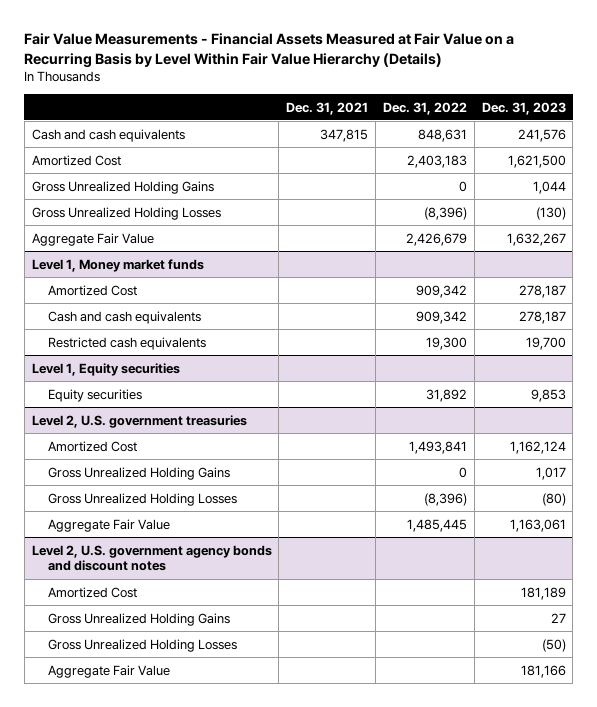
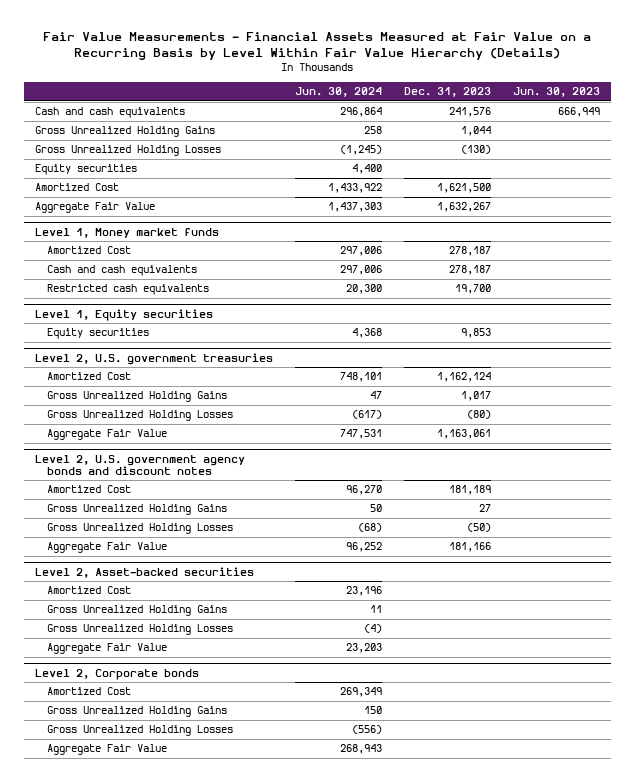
- | Dec. 31, 2021 | Dec. 31, 2022 | Dec. 31, 2023
+ | Jun. 30, 2024 | Dec. 31, 2023 | Jun. 30, 2023
+ Equity securities | 4,400 | |
moved down: Amortized Cost | 1,433,922 | 1,621,500 |
+ Level 2, Asset-backed securities
+ Amortized Cost | 23,196 | |
+ Gross Unrealized Holding Gains | 11 | |
+ Gross Unrealized Holding Losses | (4) | |
+ Aggregate Fair Value | 23,203 | |
+ Level 2, Corporate bonds
+ Amortized Cost | 269,349 | |
+ Gross Unrealized Holding Gains | 150 | |
+ Gross Unrealized Holding Losses | (556) | |
+ Aggregate Fair Value | 268,943 | |

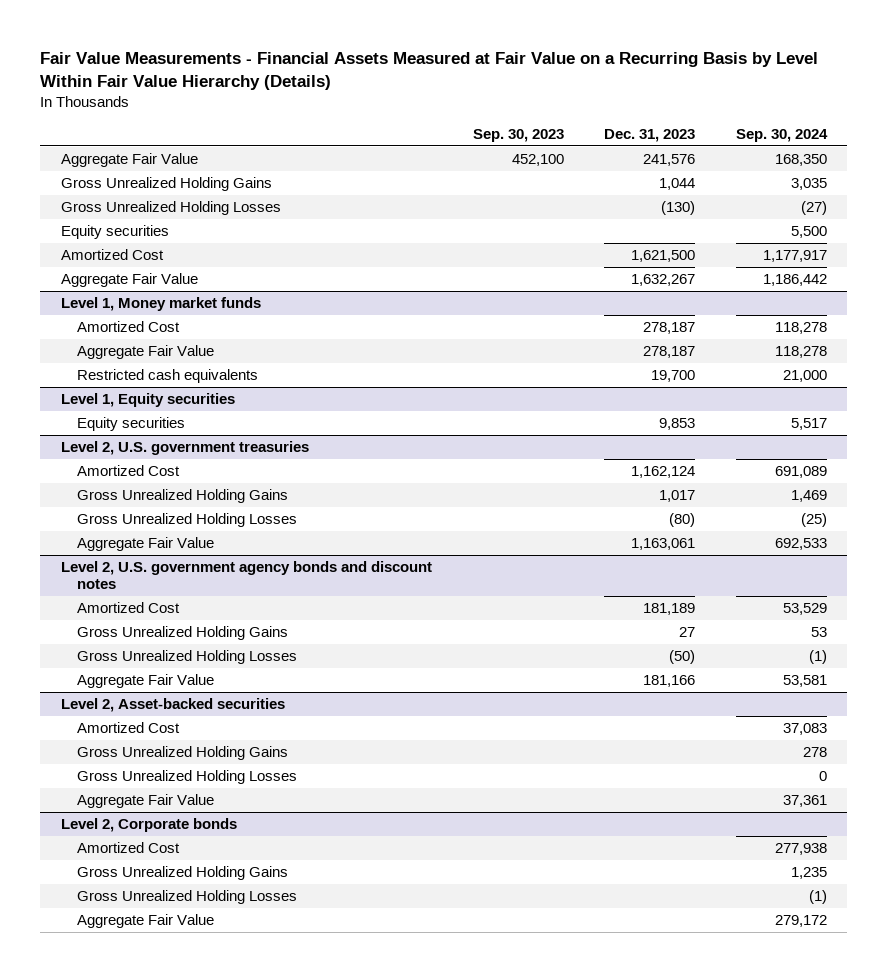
- | Jun. 30, 2024 | Dec. 31, 2023 | Jun. 30, 2023
+ | Sep. 30, 2023 | Dec. 31, 2023 | Sep. 30, 2024
- Cash and cash equivalents | 296,864 | 241,576 | 666,949
+ Aggregate Fair Value | 452,100 | 241,576 | 168,350
@ Level 1, Money market funds
- Cash and cash equivalents | 297,006 | 278,187 |
+ Aggregate Fair Value | | 278,187 | 118,278

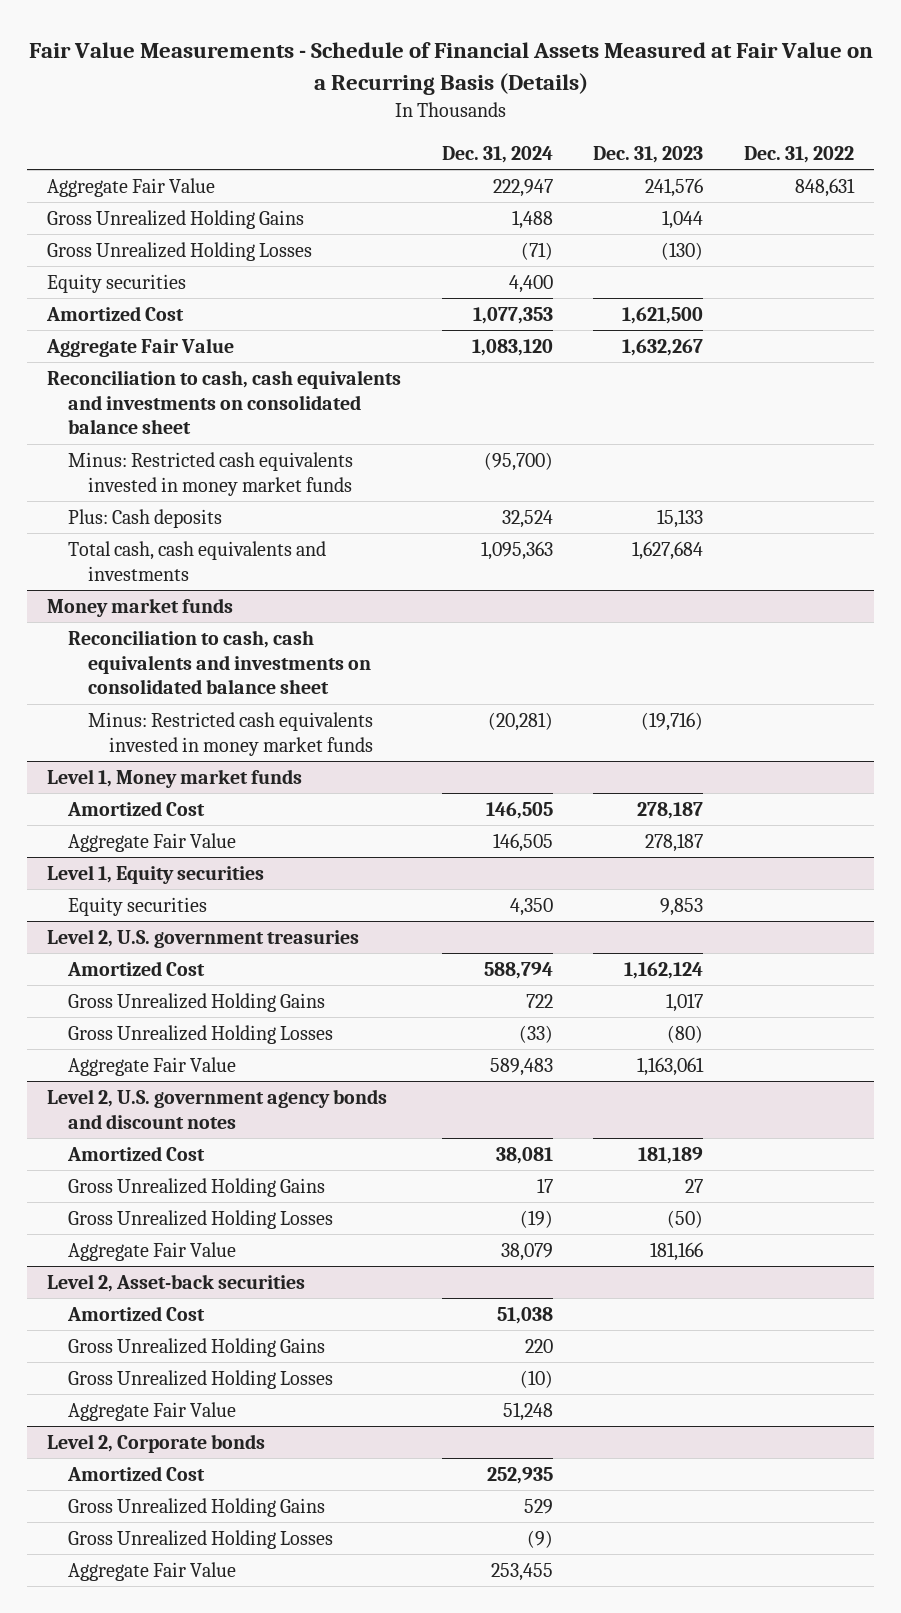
- Fair Value Measurements - Financial Assets Measured at Fair Value on a Recurring Basis by Level Within Fair Value Hierarchy (Details)
+ Fair Value Measurements - Schedule of Financial Assets Measured at Fair Value on a Recurring Basis (Details)
- | Sep. 30, 2023 | Dec. 31, 2023 | Sep. 30, 2024
+ | Dec. 31, 2024 | Dec. 31, 2023 | Dec. 31, 2022
+ Reconciliation to cash, cash equivalents and investments on consolidated balance sheet
+ Minus: Restricted cash equivalents invested in money market funds | (95,700) | |
+ Plus: Cash deposits | 32,524 | 15,133 |
+ Total cash, cash equivalents and investments | 1,095,363 | 1,627,684 |
+ Money market funds
+ Reconciliation to cash, cash equivalents and investments on consolidated balance sheet
+ Minus: Restricted cash equivalents invested in money market funds | (20,281) | (19,716) |
@ Level 1, Money market funds
- Restricted cash equivalents | | 19,700 | 21,000
- Level 2, Asset-backed securities
+ Level 2, Asset-back securities

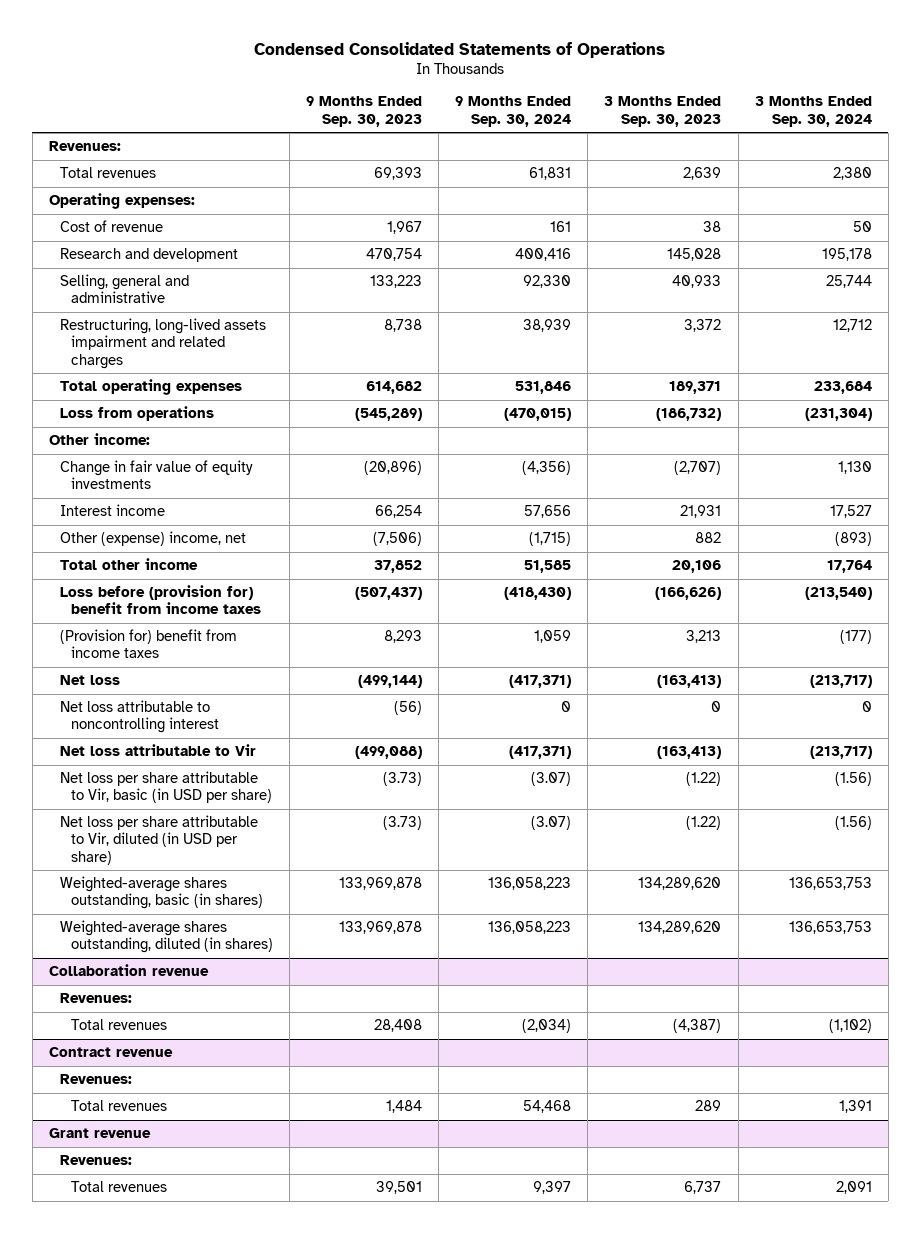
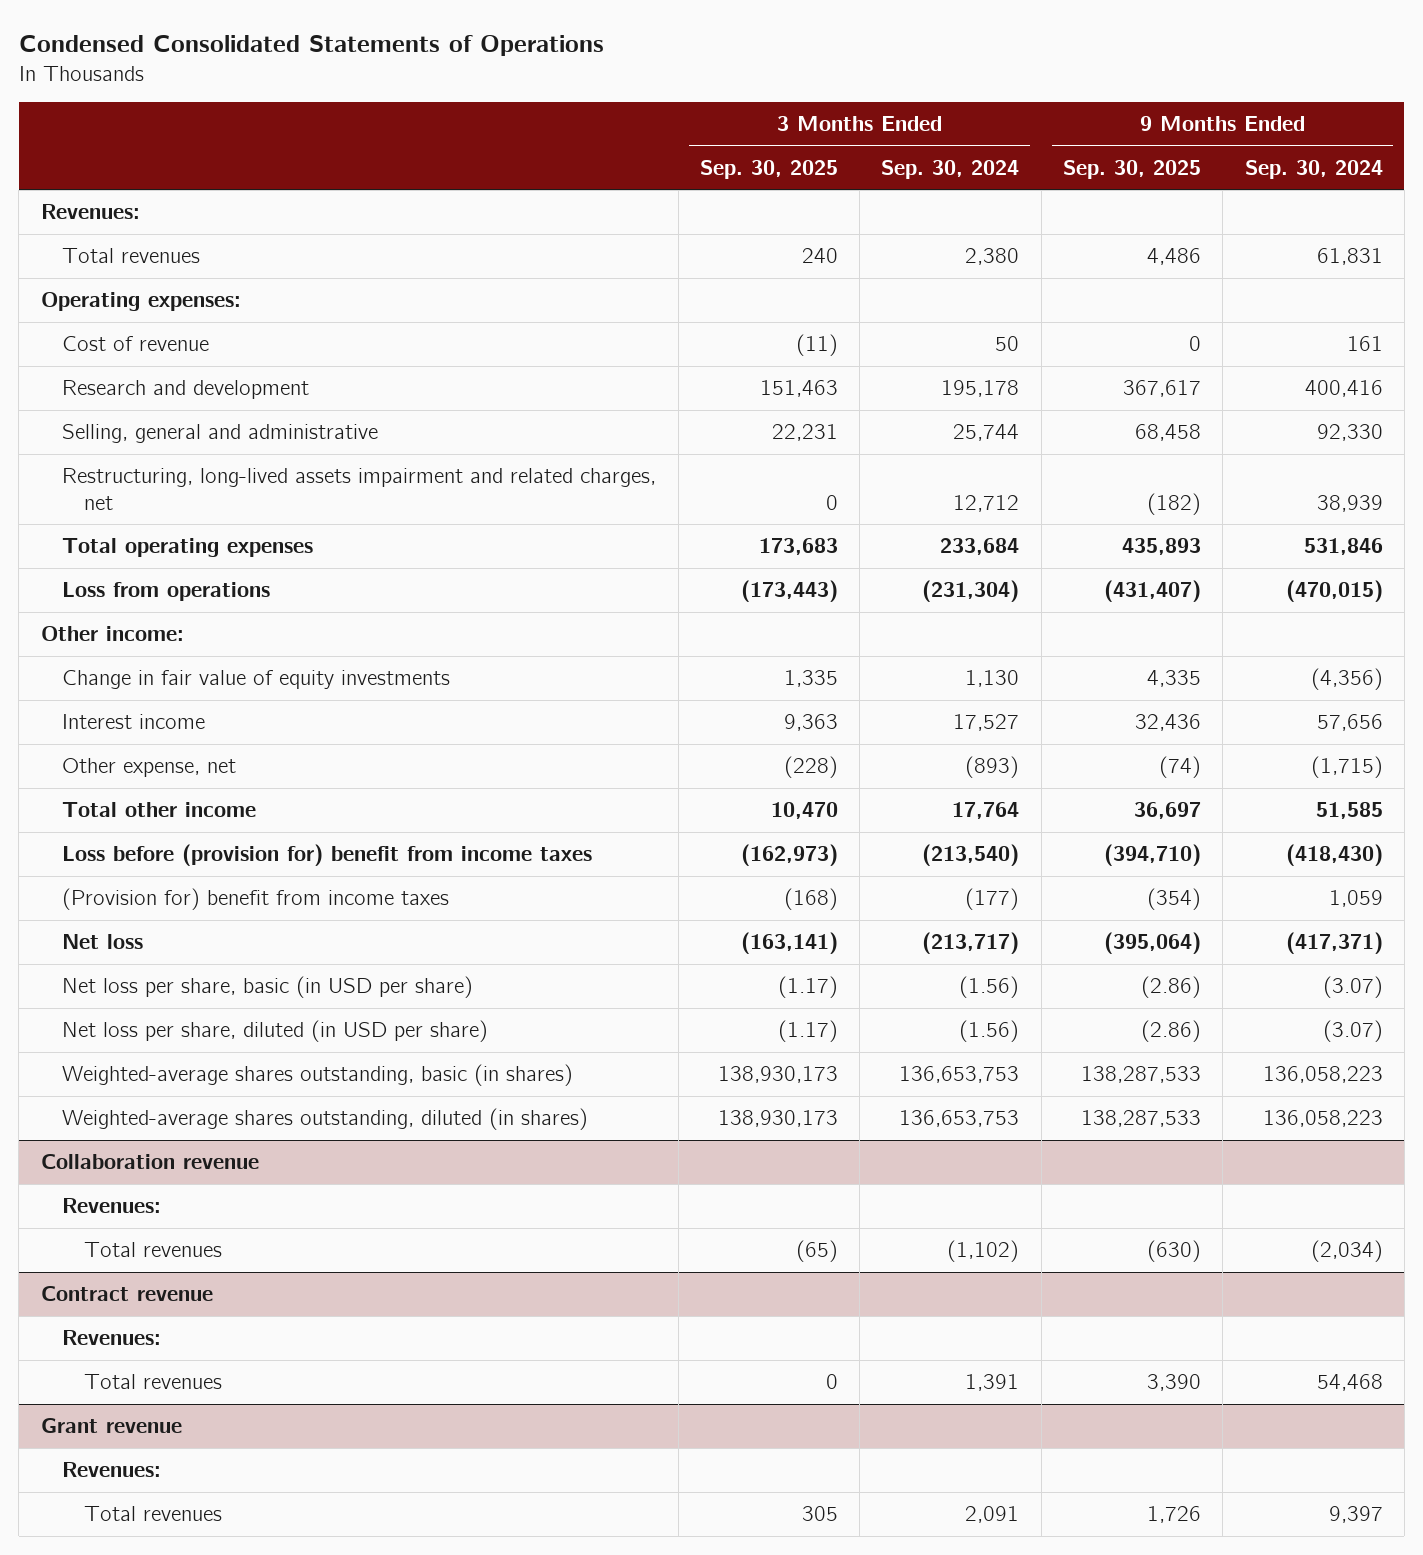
- | 9 Months Ended Sep. 30, 2023 | 9 Months Ended Sep. 30, 2024 | 3 Months Ended Sep. 30, 2023 | 3 Months Ended Sep. 30, 2024
+ | 3 Months Ended Sep. 30, 2025 | 3 Months Ended Sep. 30, 2024 | 9 Months Ended Sep. 30, 2025 | 9 Months Ended Sep. 30, 2024
- Restructuring, long-lived assets impairment and related charges | 8,738 | 38,939 | 3,372 | 12,712
+ Restructuring, long-lived assets impairment and related charges, net | 0 | 12,712 | (182) | 38,939
- Other (expense) income, net | (7,506) | (1,715) | 882 | (893)
+ Other expense, net | (228) | (893) | (74) | (1,715)
- Net loss attributable to noncontrolling interest | (56) | 0 | 0 | 0
- Net loss attributable to Vir | (499,088) | (417,371) | (163,413) | (213,717)
- Net loss per share attributable to Vir, basic (in USD per share) | (3.73) | (3.07) | (1.22) | (1.56)
- Net loss per share attributable to Vir, diluted (in USD per share) | (3.73) | (3.07) | (1.22) | (1.56)
+ Net loss per share, basic (in USD per share) | (1.17) | (1.56) | (2.86) | (3.07)
+ Net loss per share, diluted (in USD per share) | (1.17) | (1.56) | (2.86) | (3.07)

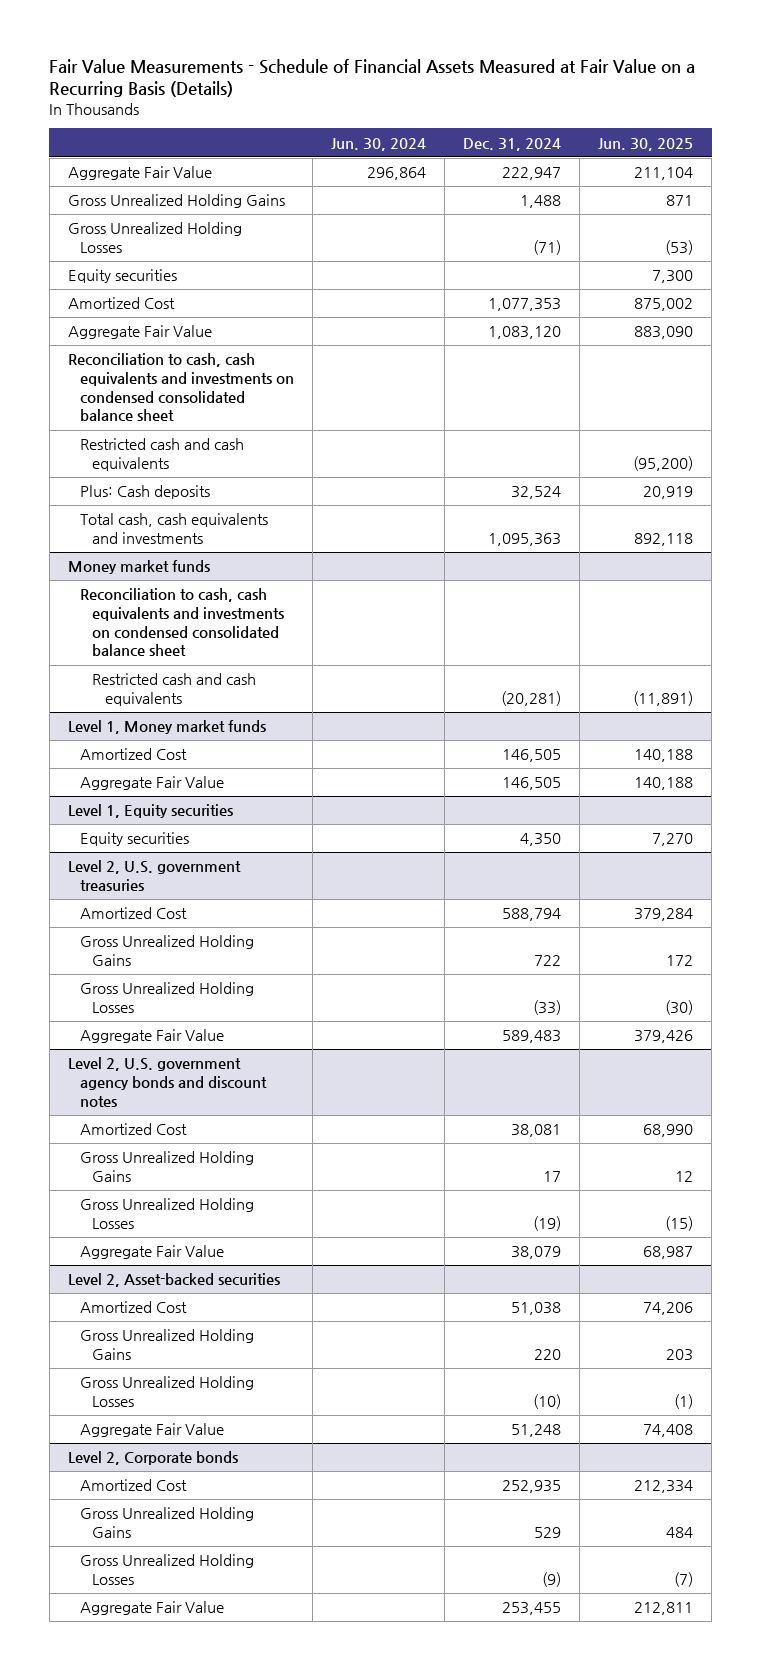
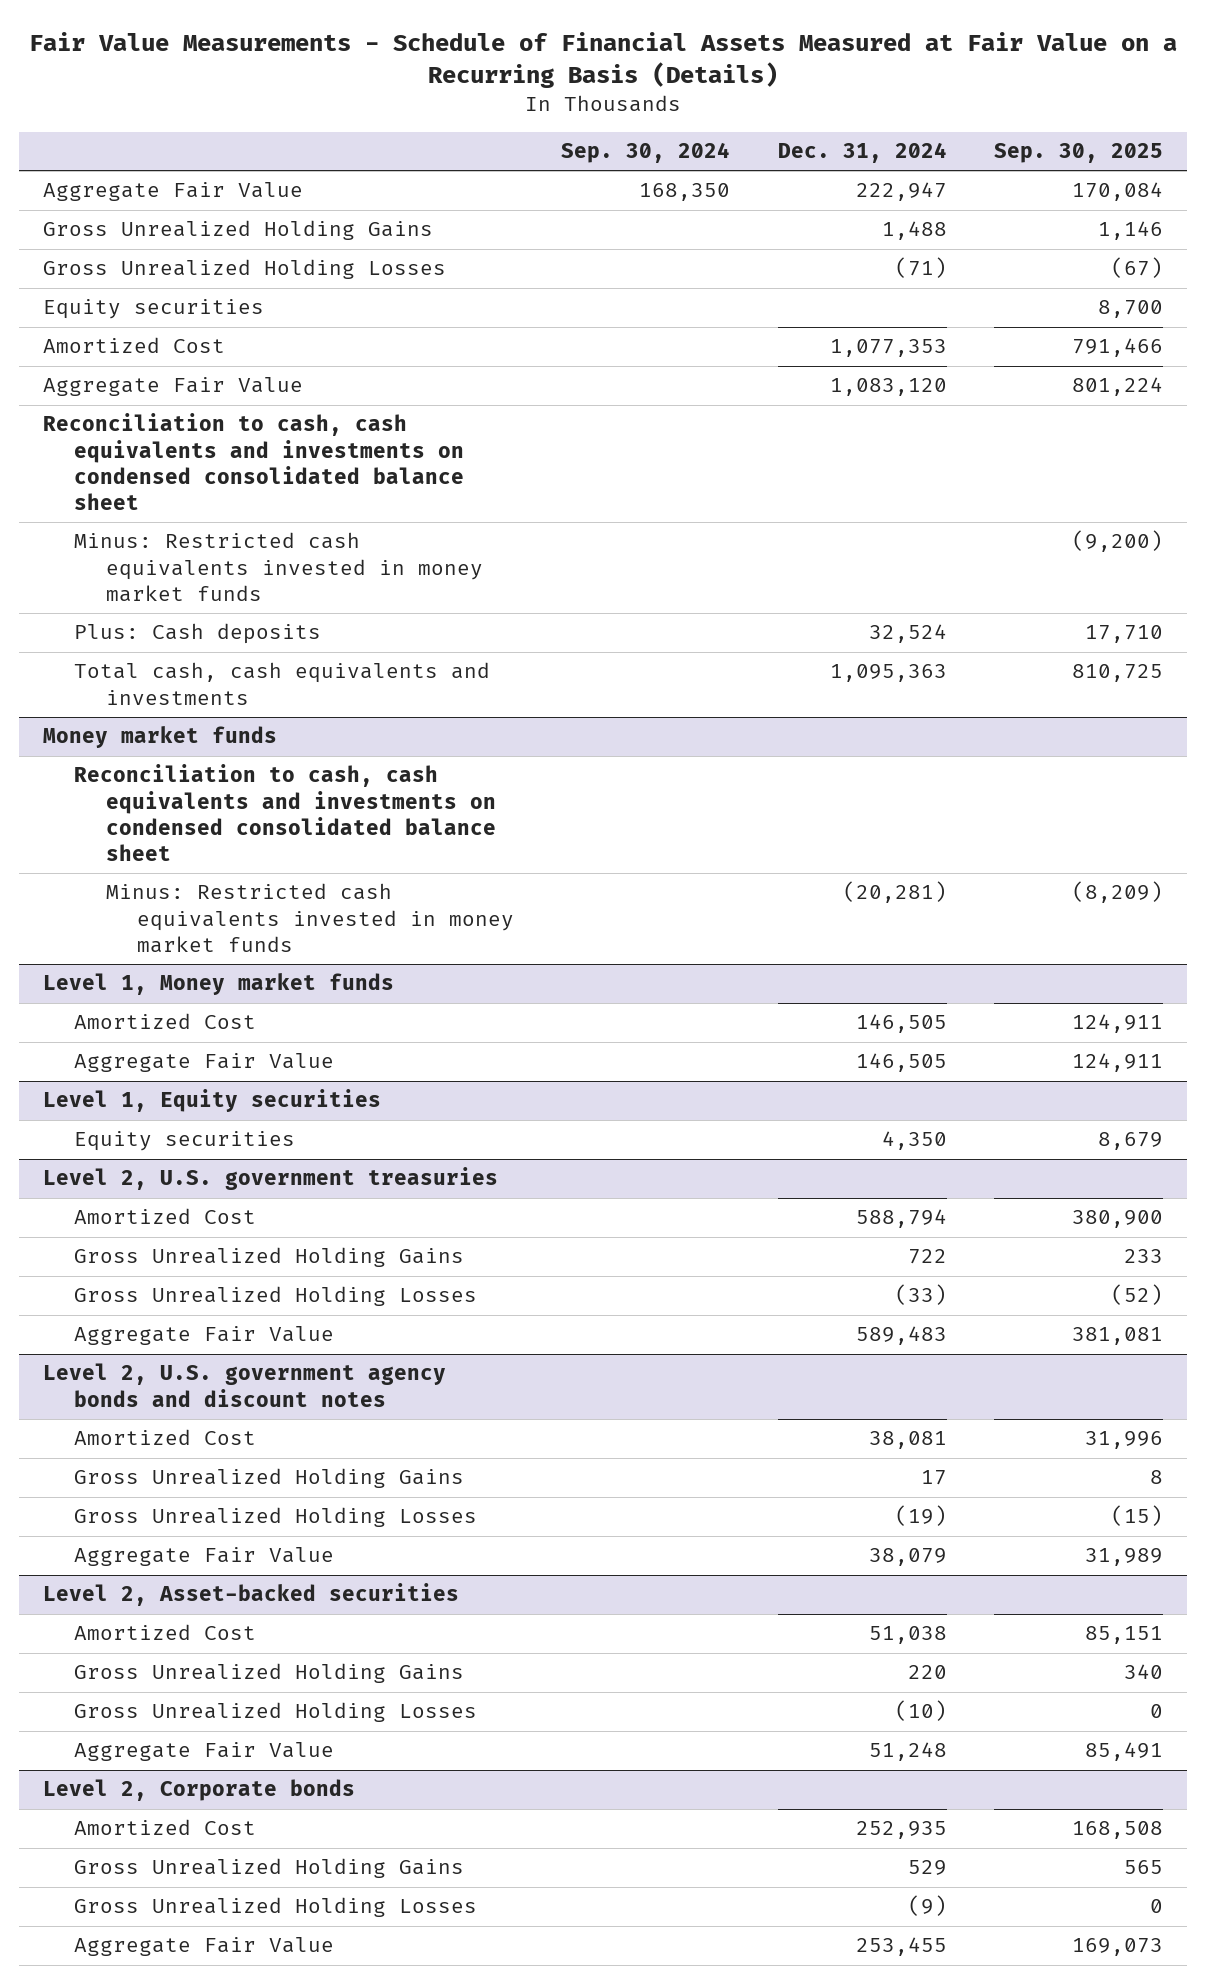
- | Jun. 30, 2024 | Dec. 31, 2024 | Jun. 30, 2025
+ | Sep. 30, 2024 | Dec. 31, 2024 | Sep. 30, 2025
- Restricted cash and cash equivalents | | | (95,200)
+ Minus: Restricted cash equivalents invested in money market funds | | | (9,200)
@ Money market funds
- Restricted cash and cash equivalents | | (20,281) | (11,891)
+ Minus: Restricted cash equivalents invested in money market funds | | (20,281) | (8,209)

